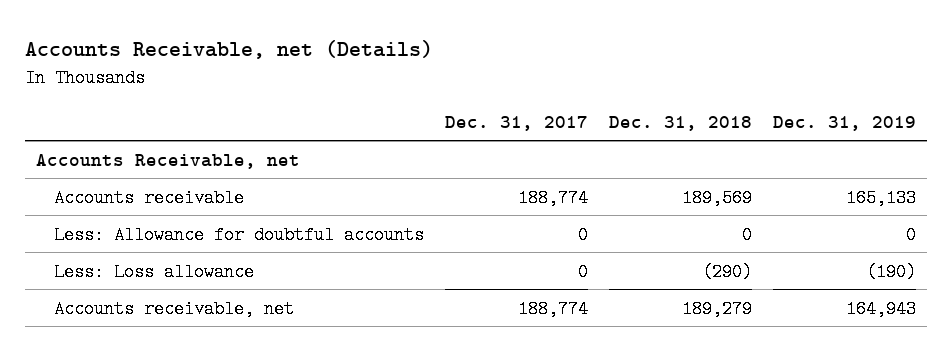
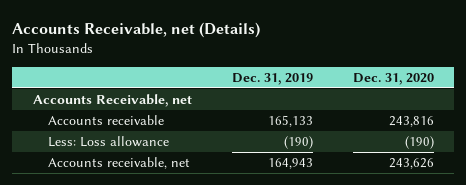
- | Dec. 31, 2017 | Dec. 31, 2018 | Dec. 31, 2019
+ | Dec. 31, 2019 | Dec. 31, 2020
- Less: Allowance for doubtful accounts | 0 | 0 | 0

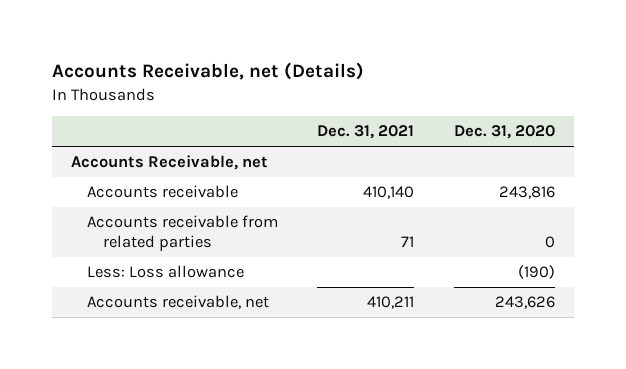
- | Dec. 31, 2019 | Dec. 31, 2020
+ | Dec. 31, 2021 | Dec. 31, 2020
+ Accounts receivable from related parties | 71 | 0

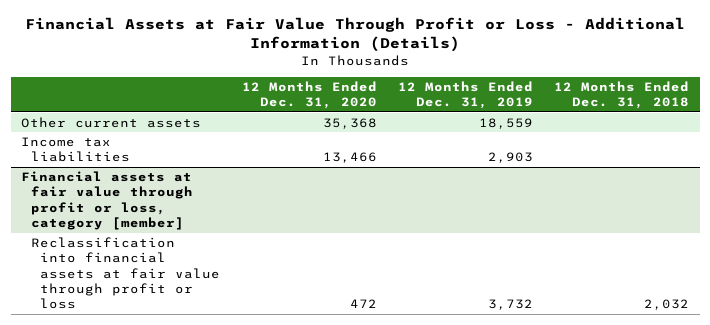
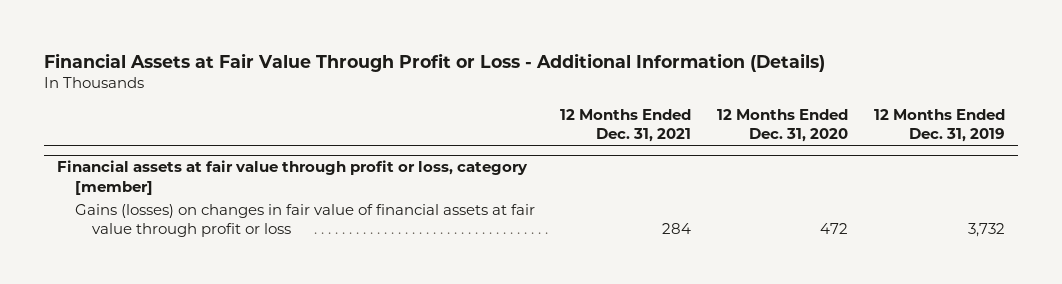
- | 12 Months Ended Dec. 31, 2020 | 12 Months Ended Dec. 31, 2019 | 12 Months Ended Dec. 31, 2018
+ | 12 Months Ended Dec. 31, 2021 | 12 Months Ended Dec. 31, 2020 | 12 Months Ended Dec. 31, 2019
- Other current assets | 35,368 | 18,559 |
- Income tax liabilities | 13,466 | 2,903 |
@ Financial assets at fair value through profit or loss, category [member]
- Reclassification into financial assets at fair value through profit or loss | 472 | 3,732 | 2,032
+ Gains (losses) on changes in fair value of financial assets at fair value through profit or loss | 284 | 472 | 3,732

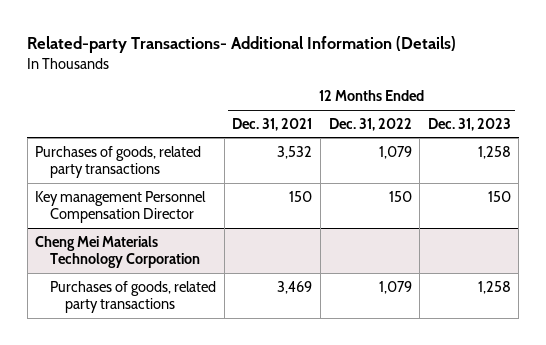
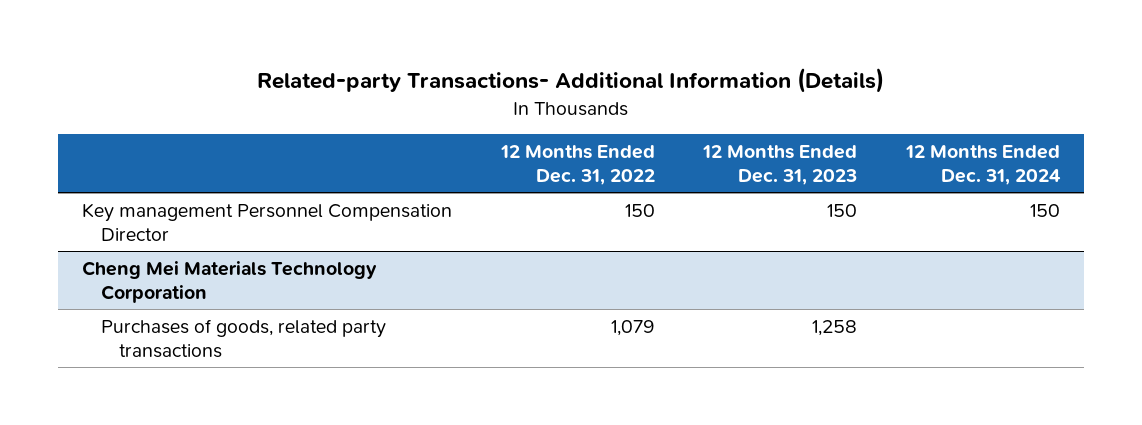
- | 12 Months Ended Dec. 31, 2021 | 12 Months Ended Dec. 31, 2022 | 12 Months Ended Dec. 31, 2023
+ | 12 Months Ended Dec. 31, 2022 | 12 Months Ended Dec. 31, 2023 | 12 Months Ended Dec. 31, 2024
- Purchases of goods, related party transactions | 3,532 | 1,079 | 1,258

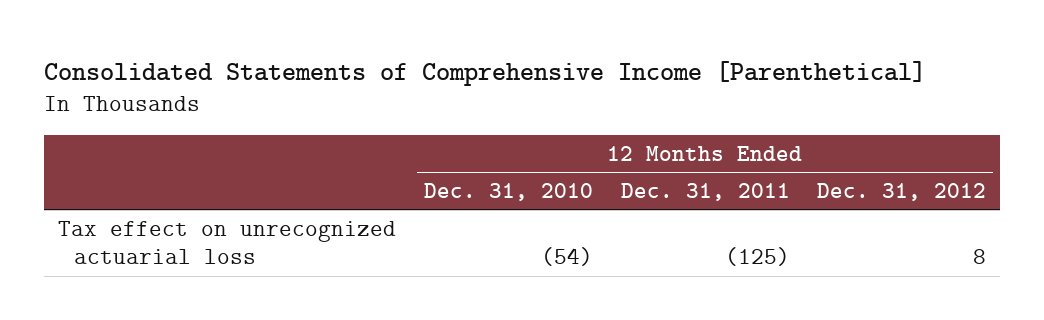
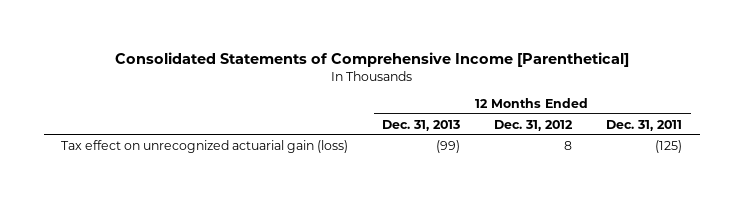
- | 12 Months Ended Dec. 31, 2010 | 12 Months Ended Dec. 31, 2011 | 12 Months Ended Dec. 31, 2012
+ | 12 Months Ended Dec. 31, 2013 | 12 Months Ended Dec. 31, 2012 | 12 Months Ended Dec. 31, 2011
- Tax effect on unrecognized actuarial loss | (54) | (125) | 8
+ Tax effect on unrecognized actuarial gain (loss) | (99) | 8 | (125)

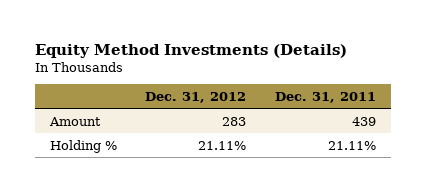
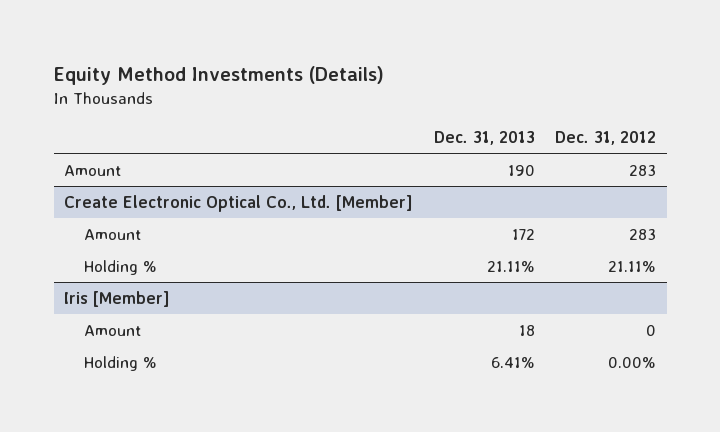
- | Dec. 31, 2012 | Dec. 31, 2011
+ | Dec. 31, 2013 | Dec. 31, 2012
+ Create Electronic Optical Co., Ltd. [Member]
+ Amount | 172 | 283
+ Iris [Member]
+ Amount | 18 | 0
+ Holding % | 6.41% | 0.00%

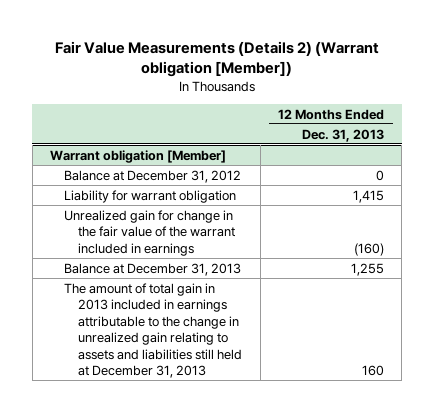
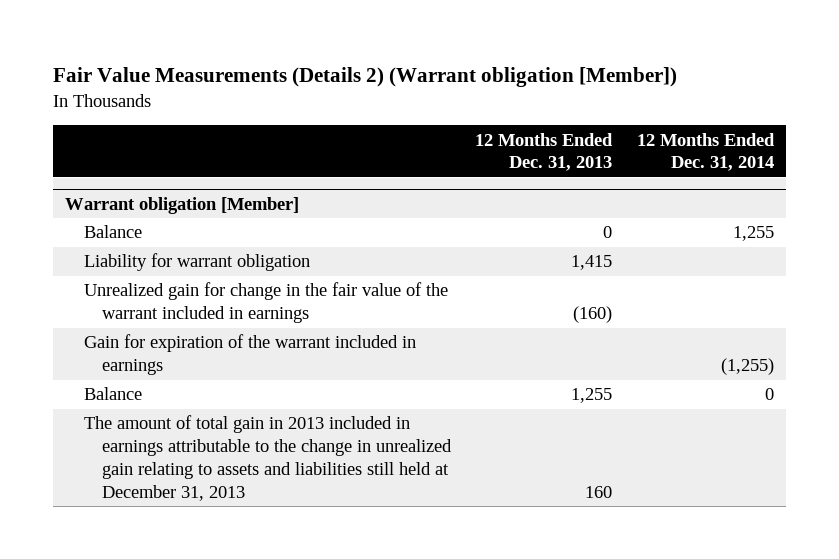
- | 12 Months Ended Dec. 31, 2013
+ | 12 Months Ended Dec. 31, 2013 | 12 Months Ended Dec. 31, 2014
@ Warrant obligation [Member]
- Balance at December 31, 2012 | 0
+ Balance | 0 | 1,255
- Balance at December 31, 2013 | 1,255
+ Gain for expiration of the warrant included in earnings | | (1,255)
+ Balance | 1,255 | 0

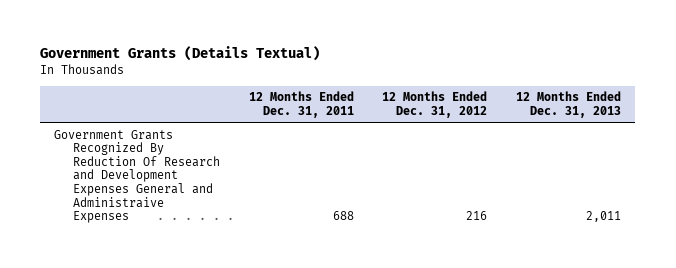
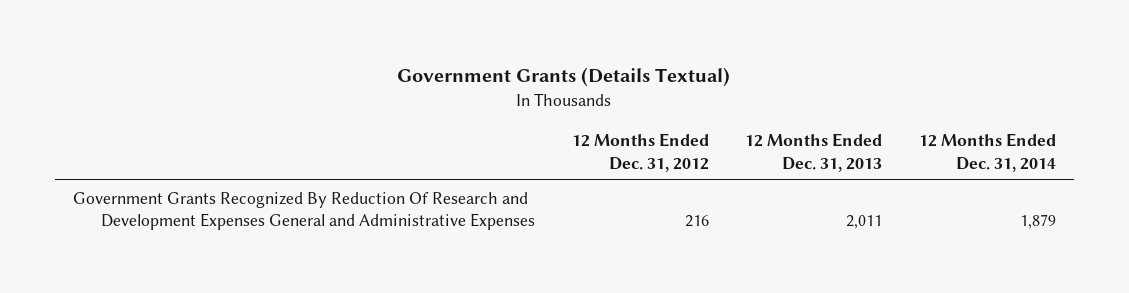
- | 12 Months Ended Dec. 31, 2011 | 12 Months Ended Dec. 31, 2012 | 12 Months Ended Dec. 31, 2013
+ | 12 Months Ended Dec. 31, 2012 | 12 Months Ended Dec. 31, 2013 | 12 Months Ended Dec. 31, 2014
- Government Grants Recognized By Reduction Of Research and Development Expenses General and Administraive Expenses | 688 | 216 | 2,011
+ Government Grants Recognized By Reduction Of Research and Development Expenses General and Administrative Expenses | 216 | 2,011 | 1,879

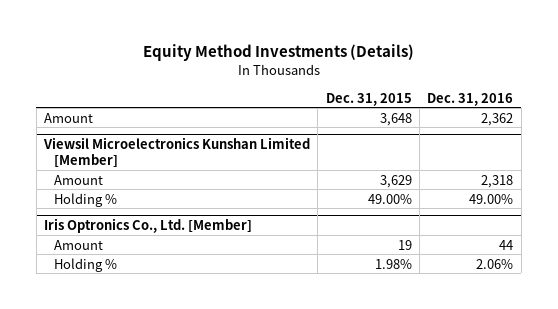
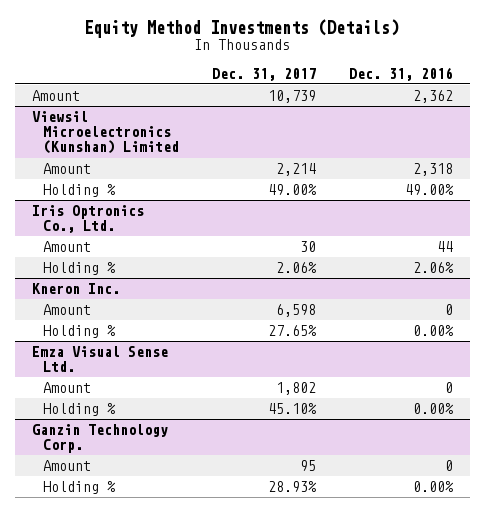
- | Dec. 31, 2015 | Dec. 31, 2016
+ | Dec. 31, 2017 | Dec. 31, 2016
- Viewsil Microelectronics Kunshan Limited [Member]
+ Viewsil Microelectronics (Kunshan) Limited
- Iris Optronics Co., Ltd. [Member]
+ Iris Optronics Co., Ltd.
+ Kneron Inc.
+ Amount | 6,598 | 0
+ Holding % | 27.65% | 0.00%
+ Emza Visual Sense Ltd.
+ Amount | 1,802 | 0
+ Holding % | 45.10% | 0.00%
+ Ganzin Technology Corp.
+ Amount | 95 | 0
+ Holding % | 28.93% | 0.00%

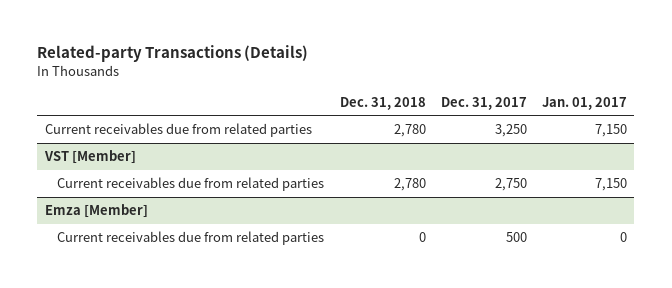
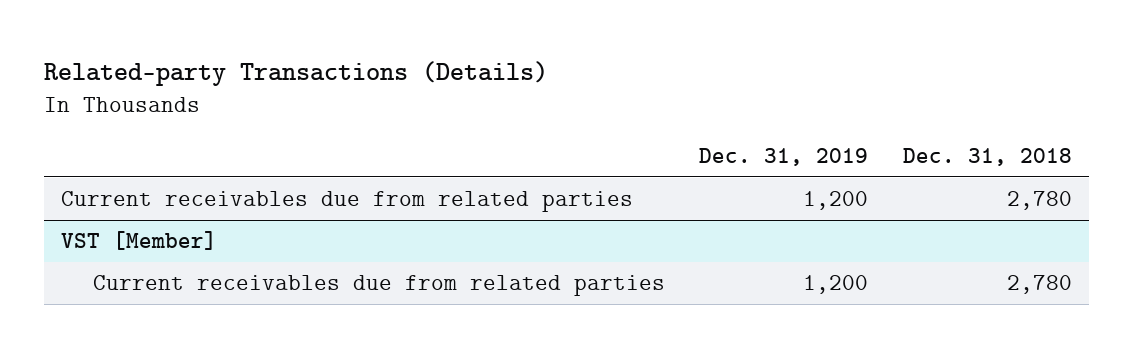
- | Dec. 31, 2018 | Dec. 31, 2017 | Jan. 01, 2017
+ | Dec. 31, 2019 | Dec. 31, 2018
- Emza [Member]
- Current receivables due from related parties | 0 | 500 | 0

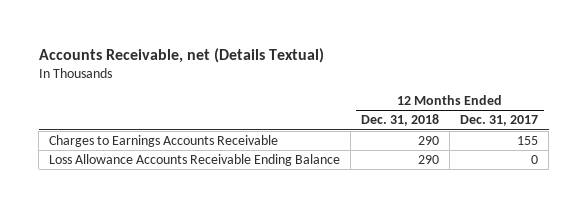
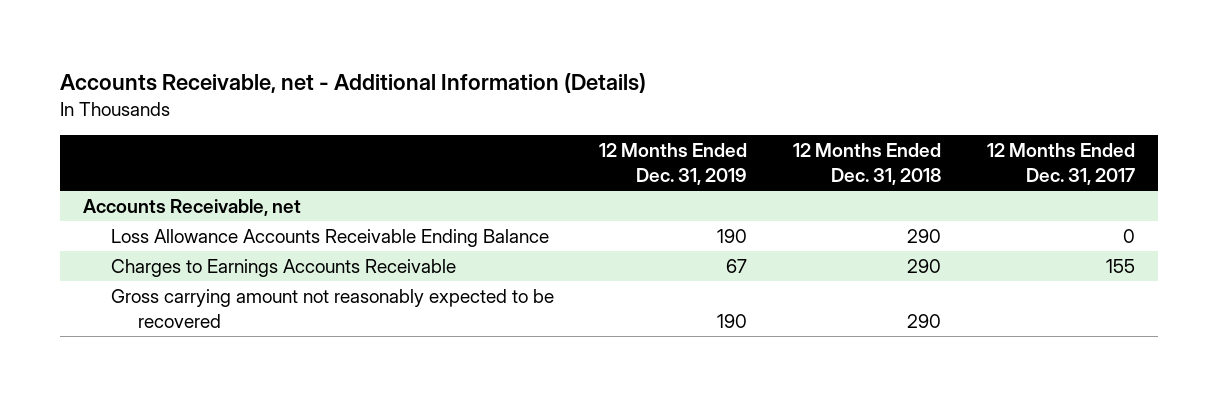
- Accounts Receivable, net (Details Textual)
+ Accounts Receivable, net - Additional Information (Details)
- | 12 Months Ended Dec. 31, 2018 | 12 Months Ended Dec. 31, 2017
+ | 12 Months Ended Dec. 31, 2019 | 12 Months Ended Dec. 31, 2018 | 12 Months Ended Dec. 31, 2017
+ Accounts Receivable, net
moved down: Charges to Earnings Accounts Receivable | 67 | 290 | 155
+ Gross carrying amount not reasonably expected to be recovered | 190 | 290 |

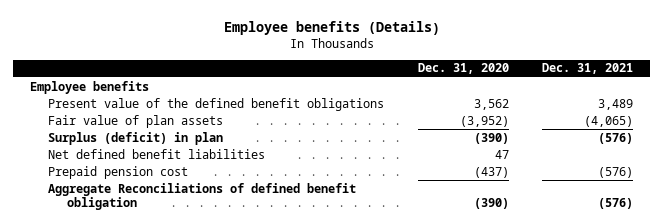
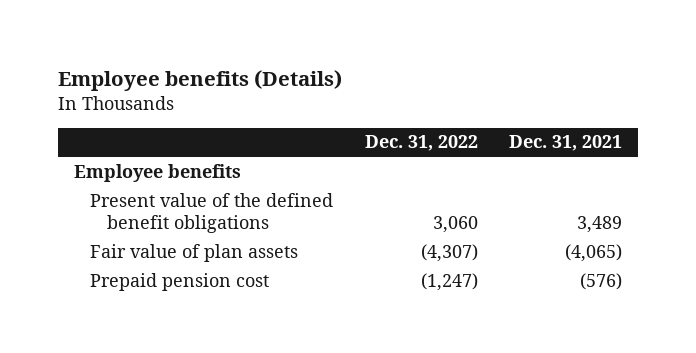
- | Dec. 31, 2020 | Dec. 31, 2021
+ | Dec. 31, 2022 | Dec. 31, 2021
- Surplus (deficit) in plan | (390) | (576)
- Net defined benefit liabilities | 47 |
- Aggregate Reconciliations of defined benefit obligation | (390) | (576)

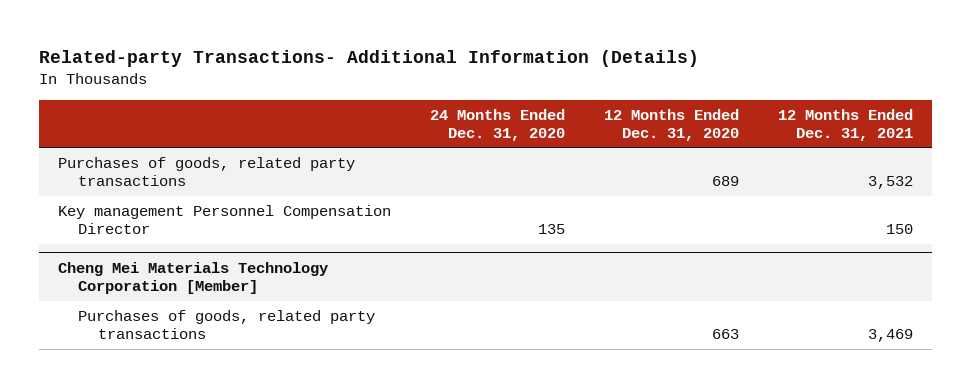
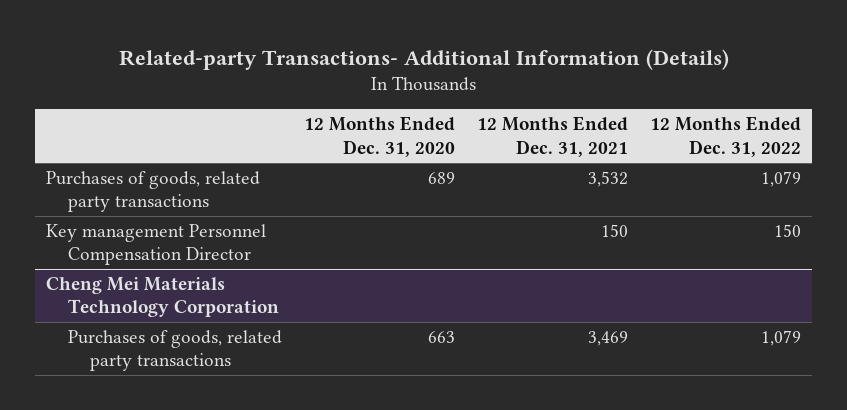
- | 24 Months Ended Dec. 31, 2020 | 12 Months Ended Dec. 31, 2020 | 12 Months Ended Dec. 31, 2021
+ | 12 Months Ended Dec. 31, 2020 | 12 Months Ended Dec. 31, 2021 | 12 Months Ended Dec. 31, 2022
- Cheng Mei Materials Technology Corporation [Member]
+ Cheng Mei Materials Technology Corporation

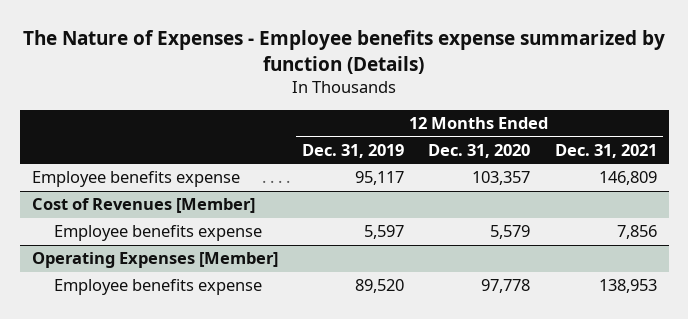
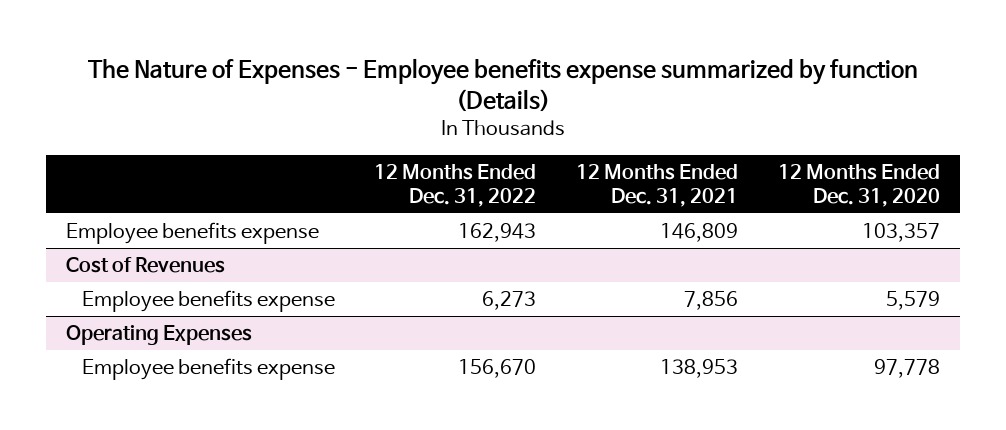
- | 12 Months Ended Dec. 31, 2019 | 12 Months Ended Dec. 31, 2020 | 12 Months Ended Dec. 31, 2021
+ | 12 Months Ended Dec. 31, 2022 | 12 Months Ended Dec. 31, 2021 | 12 Months Ended Dec. 31, 2020
- Cost of Revenues [Member]
+ Cost of Revenues
- Operating Expenses [Member]
+ Operating Expenses

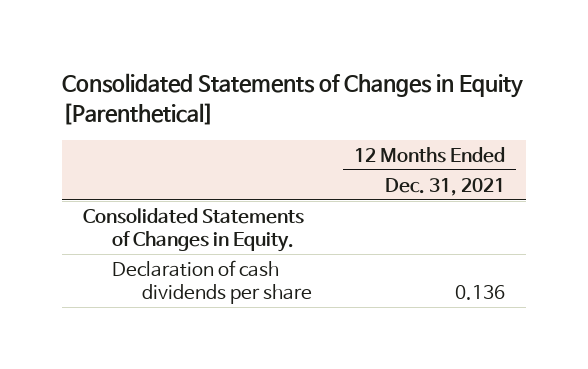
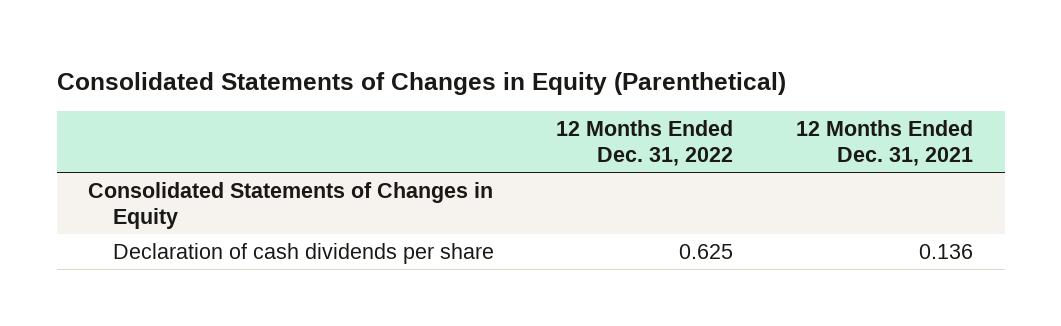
- Consolidated Statements of Changes in Equity [Parenthetical]
+ Consolidated Statements of Changes in Equity (Parenthetical)
- | 12 Months Ended Dec. 31, 2021
+ | 12 Months Ended Dec. 31, 2022 | 12 Months Ended Dec. 31, 2021
- Consolidated Statements of Changes in Equity.
+ Consolidated Statements of Changes in Equity

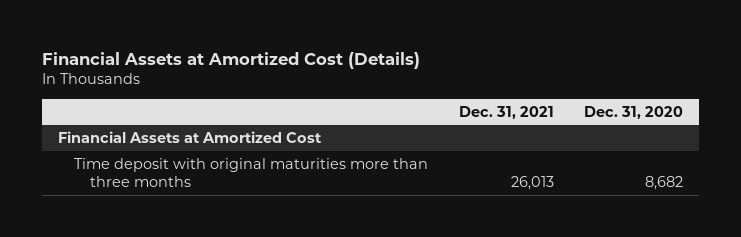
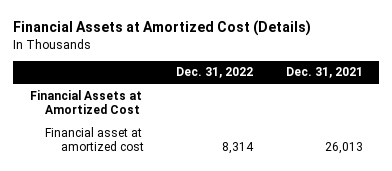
- | Dec. 31, 2021 | Dec. 31, 2020
+ | Dec. 31, 2022 | Dec. 31, 2021
- Time deposit with original maturities more than three months | 26,013 | 8,682
+ Financial asset at amortized cost | 8,314 | 26,013

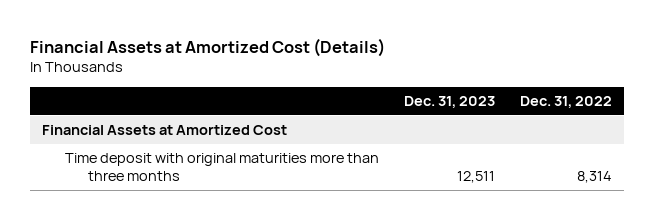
- | Dec. 31, 2022 | Dec. 31, 2021
+ | Dec. 31, 2023 | Dec. 31, 2022
- Financial asset at amortized cost | 8,314 | 26,013
+ Time deposit with original maturities more than three months | 12,511 | 8,314

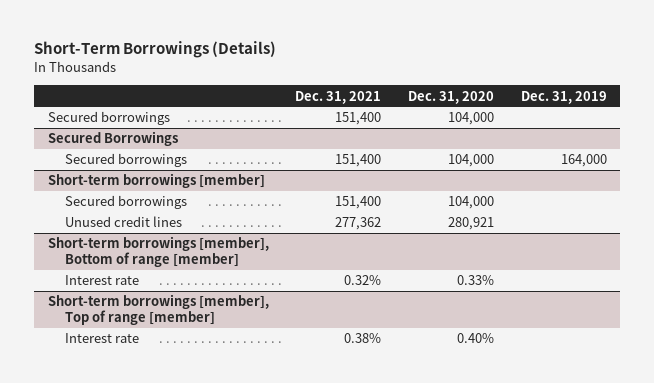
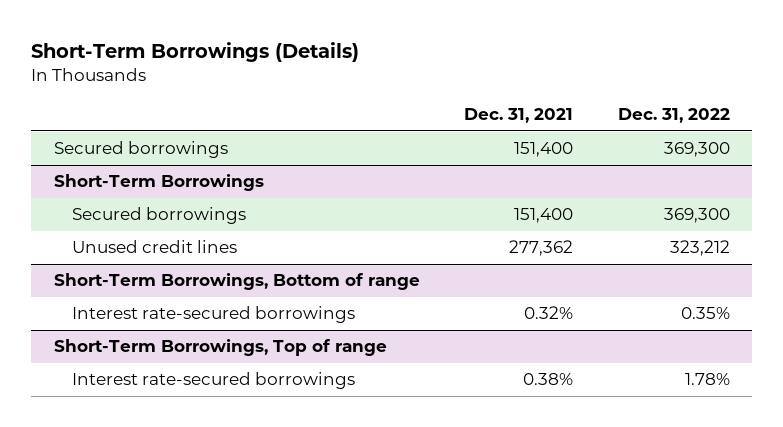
- | Dec. 31, 2021 | Dec. 31, 2020 | Dec. 31, 2019
+ | Dec. 31, 2021 | Dec. 31, 2022
- Secured Borrowings
- Secured borrowings | 151,400 | 104,000 | 164,000
- Short-term borrowings [member]
+ Short-Term Borrowings
- Short-term borrowings [member], Bottom of range [member]
- Interest rate | 0.32% | 0.33% |
- Short-term borrowings [member], Top of range [member]
- Interest rate | 0.38% | 0.40% |
+ Short-Term Borrowings, Bottom of range
+ Interest rate-secured borrowings | 0.32% | 0.35%
+ Short-Term Borrowings, Top of range
+ Interest rate-secured borrowings | 0.38% | 1.78%

